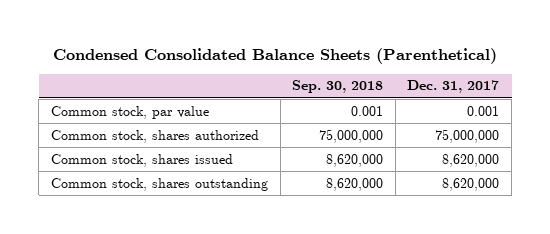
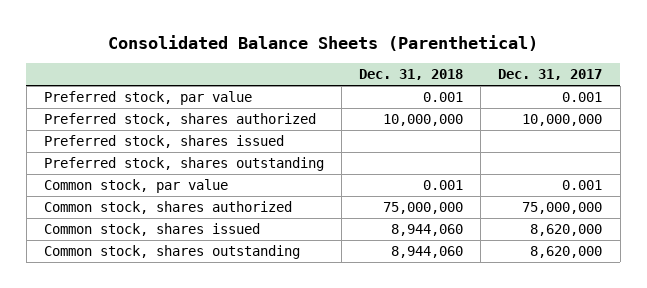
- Condensed Consolidated Balance Sheets (Parenthetical)
+ Consolidated Balance Sheets (Parenthetical)
- | Sep. 30, 2018 | Dec. 31, 2017
+ | Dec. 31, 2018 | Dec. 31, 2017
+ Preferred stock, par value | 0.001 | 0.001
+ Preferred stock, shares authorized | 10,000,000 | 10,000,000
+ Preferred stock, shares issued
+ Preferred stock, shares outstanding

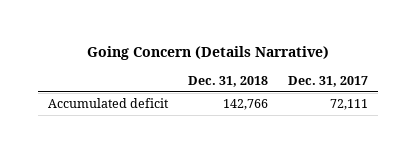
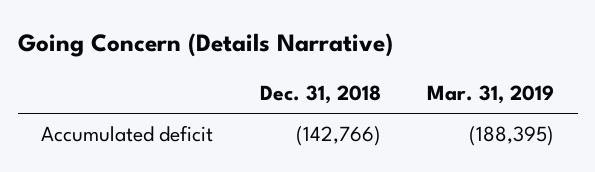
- | Dec. 31, 2018 | Dec. 31, 2017
+ | Dec. 31, 2018 | Mar. 31, 2019
- Accumulated deficit | 142,766 | 72,111
+ Accumulated deficit | (142,766) | (188,395)

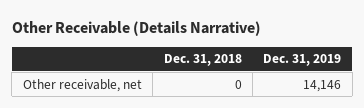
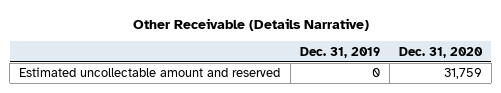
- | Dec. 31, 2018 | Dec. 31, 2019
+ | Dec. 31, 2019 | Dec. 31, 2020
- Other receivable, net | 0 | 14,146
+ Estimated uncollectable amount and reserved | 0 | 31,759

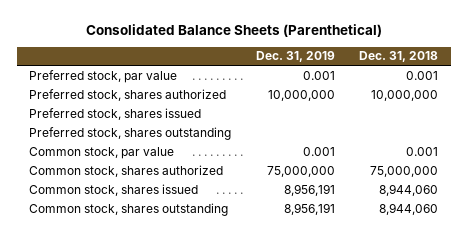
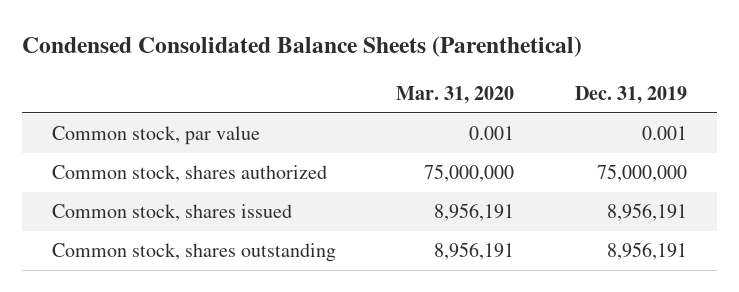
- Consolidated Balance Sheets (Parenthetical)
+ Condensed Consolidated Balance Sheets (Parenthetical)
- | Dec. 31, 2019 | Dec. 31, 2018
+ | Mar. 31, 2020 | Dec. 31, 2019
- Preferred stock, par value | 0.001 | 0.001
- Preferred stock, shares authorized | 10,000,000 | 10,000,000
- Preferred stock, shares issued
- Preferred stock, shares outstanding

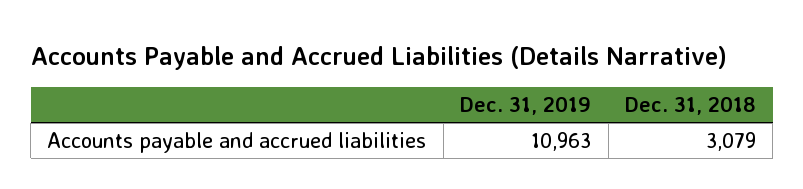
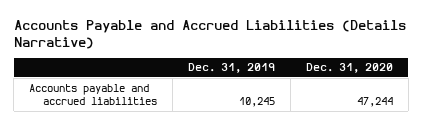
- | Dec. 31, 2019 | Dec. 31, 2018
+ | Dec. 31, 2019 | Dec. 31, 2020
- Accounts payable and accrued liabilities | 10,963 | 3,079
+ Accounts payable and accrued liabilities | 10,245 | 47,244

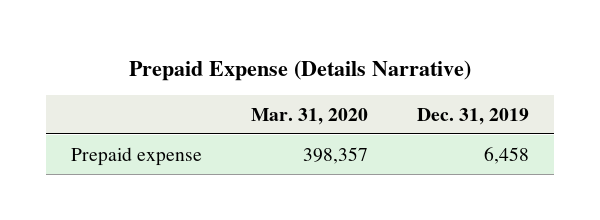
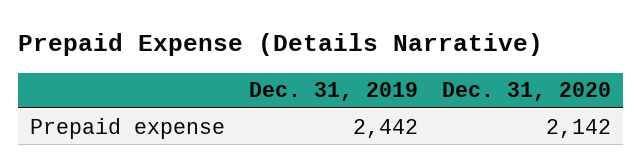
- | Mar. 31, 2020 | Dec. 31, 2019
+ | Dec. 31, 2019 | Dec. 31, 2020
- Prepaid expense | 398,357 | 6,458
+ Prepaid expense | 2,442 | 2,142

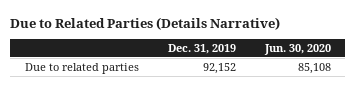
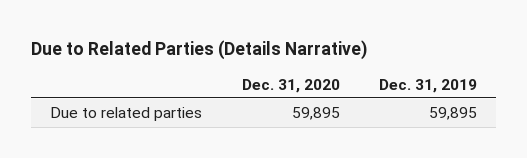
- | Dec. 31, 2019 | Jun. 30, 2020
+ | Dec. 31, 2020 | Dec. 31, 2019
- Due to related parties | 92,152 | 85,108
+ Due to related parties | 59,895 | 59,895

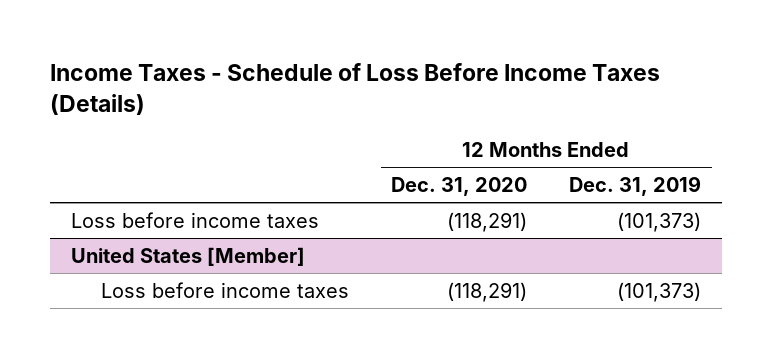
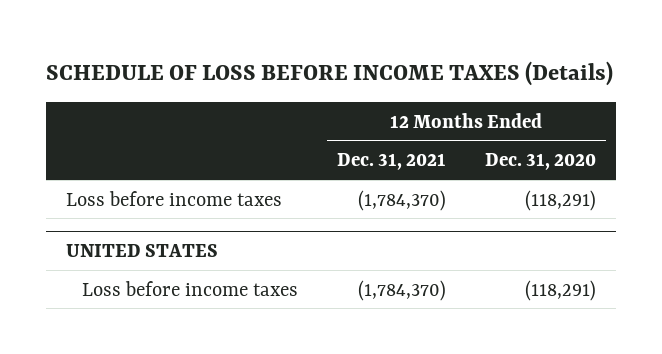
- Income Taxes - Schedule of Loss Before Income Taxes (Details)
+ SCHEDULE OF LOSS BEFORE INCOME TAXES (Details)
- | 12 Months Ended Dec. 31, 2020 | 12 Months Ended Dec. 31, 2019
+ | 12 Months Ended Dec. 31, 2021 | 12 Months Ended Dec. 31, 2020
- United States [Member]
+ UNITED STATES

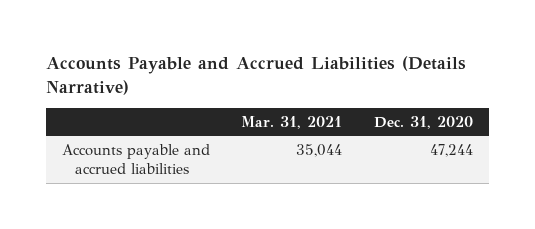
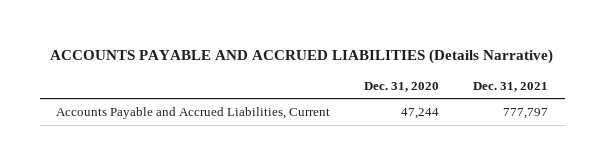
- Accounts Payable and Accrued Liabilities (Details Narrative)
+ ACCOUNTS PAYABLE AND ACCRUED LIABILITIES (Details Narrative)
- | Mar. 31, 2021 | Dec. 31, 2020
+ | Dec. 31, 2020 | Dec. 31, 2021
- Accounts payable and accrued liabilities | 35,044 | 47,244
+ Accounts Payable and Accrued Liabilities, Current | 47,244 | 777,797

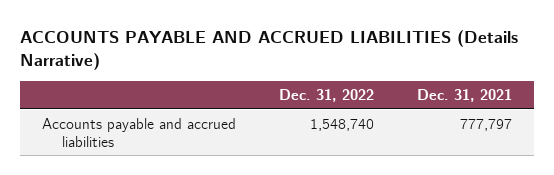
- | Dec. 31, 2020 | Dec. 31, 2021
+ | Dec. 31, 2022 | Dec. 31, 2021
- Accounts Payable and Accrued Liabilities, Current | 47,244 | 777,797
+ Accounts payable and accrued liabilities | 1,548,740 | 777,797

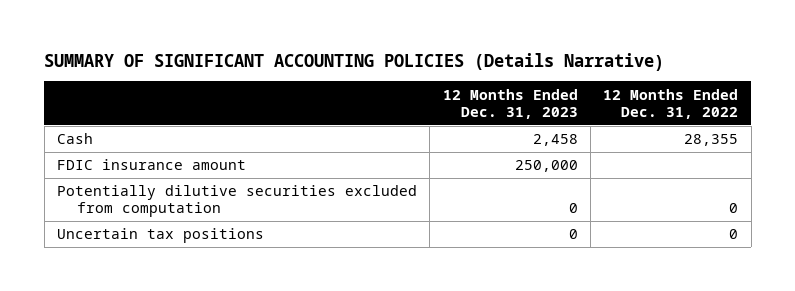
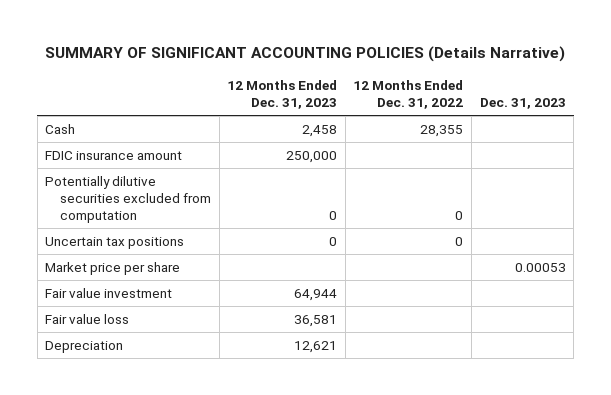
- | 12 Months Ended Dec. 31, 2023 | 12 Months Ended Dec. 31, 2022
+ | 12 Months Ended Dec. 31, 2023 | 12 Months Ended Dec. 31, 2022 | Dec. 31, 2023
+ Market price per share | | | 0.00053
+ Fair value investment | 64,944 | |
+ Fair value loss | 36,581 | |
+ Depreciation | 12,621 | |

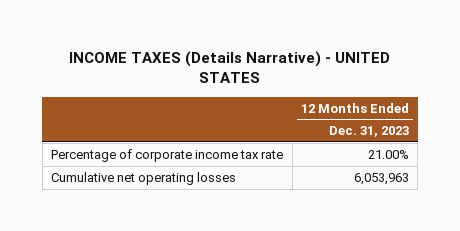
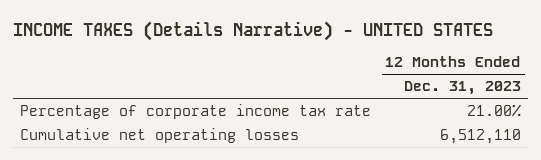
- Cumulative net operating losses | 6,053,963
+ Cumulative net operating losses | 6,512,110

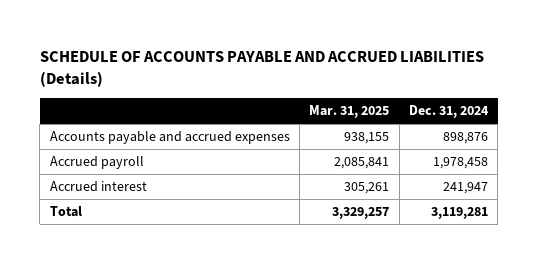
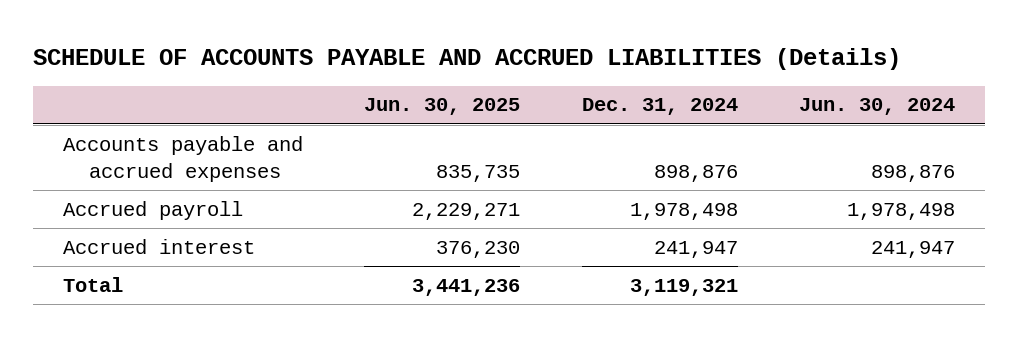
- | Mar. 31, 2025 | Dec. 31, 2024
+ | Jun. 30, 2025 | Dec. 31, 2024 | Jun. 30, 2024
- Accrued payroll | 2,085,841 | 1,978,458
+ Accrued payroll | 2,229,271 | 1,978,498 | 1,978,498
- Total | 3,329,257 | 3,119,281
+ Total | 3,441,236 | 3,119,321 |

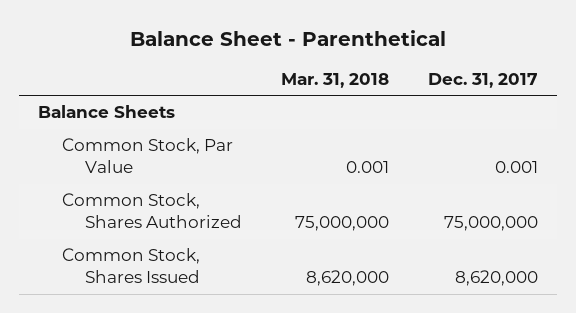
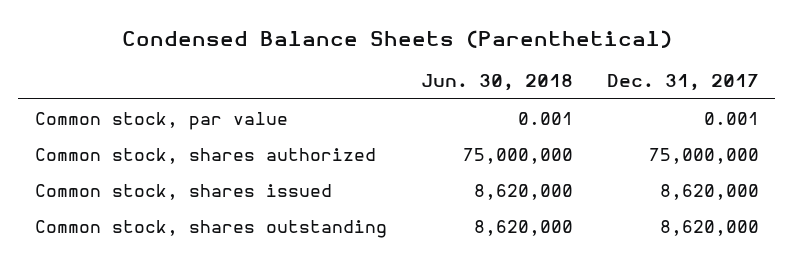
- Balance Sheet - Parenthetical
+ Condensed Balance Sheets (Parenthetical)
- | Mar. 31, 2018 | Dec. 31, 2017
+ | Jun. 30, 2018 | Dec. 31, 2017
- Balance Sheets
- Common Stock, Par Value | 0.001 | 0.001
- Common Stock, Shares Authorized | 75,000,000 | 75,000,000
- Common Stock, Shares Issued | 8,620,000 | 8,620,000
+ Common stock, par value | 0.001 | 0.001
+ Common stock, shares authorized | 75,000,000 | 75,000,000
+ Common stock, shares issued | 8,620,000 | 8,620,000
+ Common stock, shares outstanding | 8,620,000 | 8,620,000

